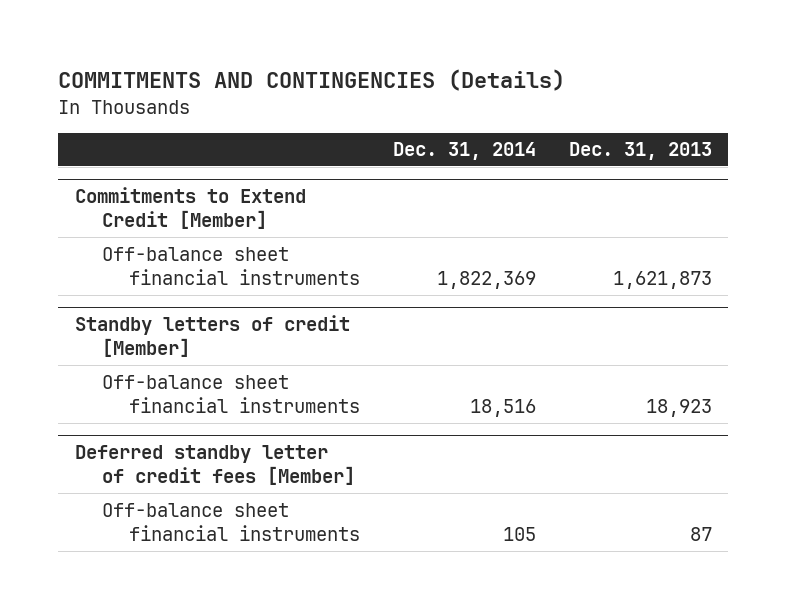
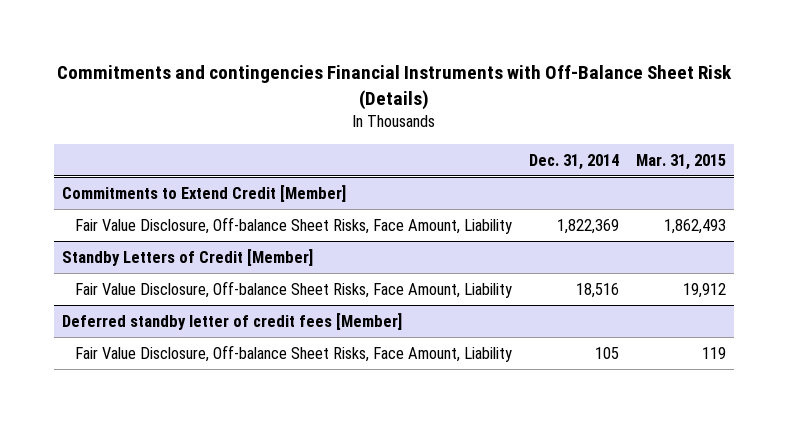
- COMMITMENTS AND CONTINGENCIES (Details)
+ Commitments and contingencies Financial Instruments with Off-Balance Sheet Risk (Details)
- | Dec. 31, 2014 | Dec. 31, 2013
+ | Dec. 31, 2014 | Mar. 31, 2015
@ Commitments to Extend Credit [Member]
- Off-balance sheet financial instruments | 1,822,369 | 1,621,873
- Standby letters of credit [Member]
- Off-balance sheet financial instruments | 18,516 | 18,923
@ Commitments to Extend Credit [Member]
+ Fair Value Disclosure, Off-balance Sheet Risks, Face Amount, Liability | 1,822,369 | 1,862,493
+ Standby Letters of Credit [Member]
+ Fair Value Disclosure, Off-balance Sheet Risks, Face Amount, Liability | 18,516 | 19,912
@ Deferred standby letter of credit fees [Member]
- Off-balance sheet financial instruments | 105 | 87
+ Fair Value Disclosure, Off-balance Sheet Risks, Face Amount, Liability | 105 | 119

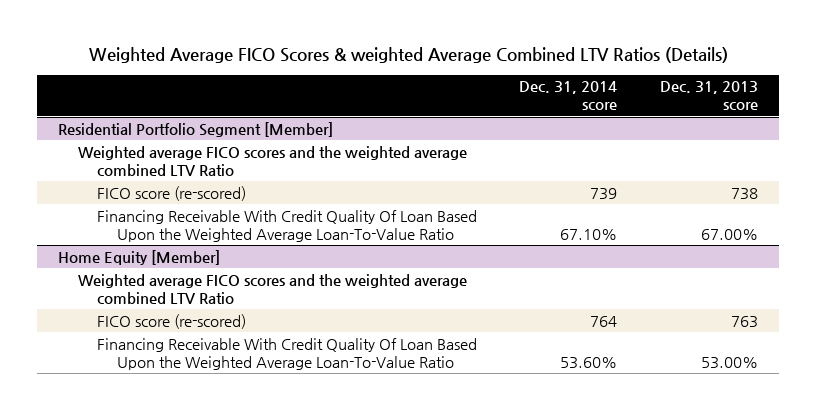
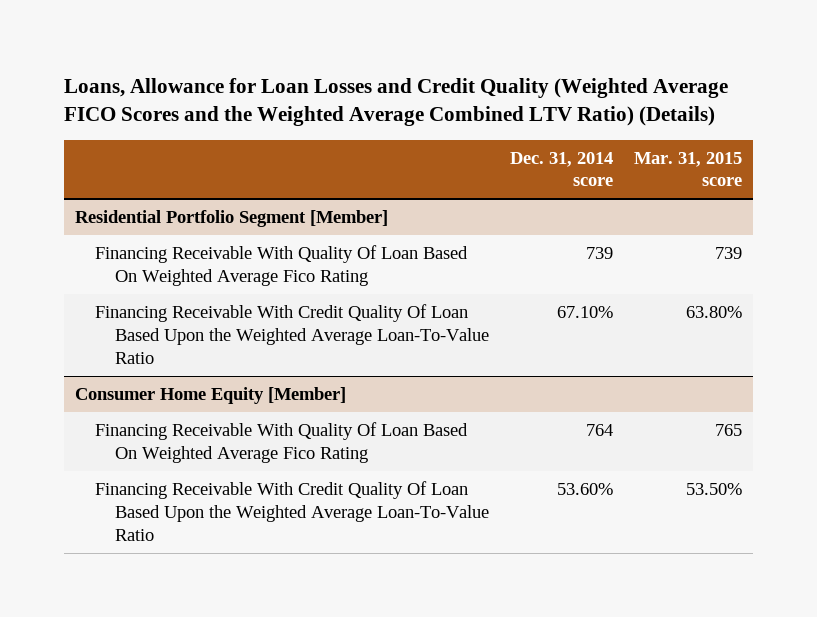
- Weighted Average FICO Scores & weighted Average Combined LTV Ratios (Details)
+ Loans, Allowance for Loan Losses and Credit Quality (Weighted Average FICO Scores and the Weighted Average Combined LTV Ratio) (Details)
- | Dec. 31, 2014 score | Dec. 31, 2013 score
+ | Dec. 31, 2014 score | Mar. 31, 2015 score
@ Residential Portfolio Segment [Member]
- Weighted average FICO scores and the weighted average combined LTV Ratio
- FICO score (re-scored) | 739 | 738
+ Financing Receivable With Quality Of Loan Based On Weighted Average Fico Rating | 739 | 739
- Home Equity [Member]
- Weighted average FICO scores and the weighted average combined LTV Ratio
- FICO score (re-scored) | 764 | 763
+ Consumer Home Equity [Member]
+ Financing Receivable With Quality Of Loan Based On Weighted Average Fico Rating | 764 | 765

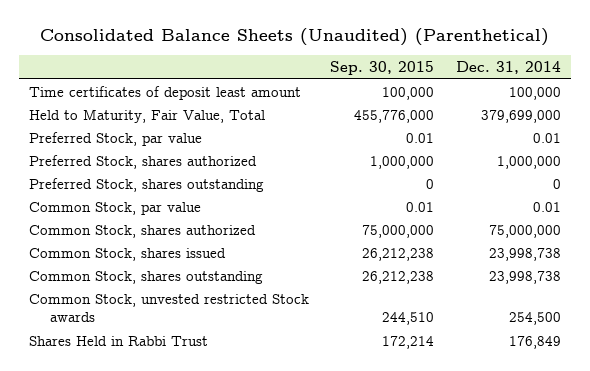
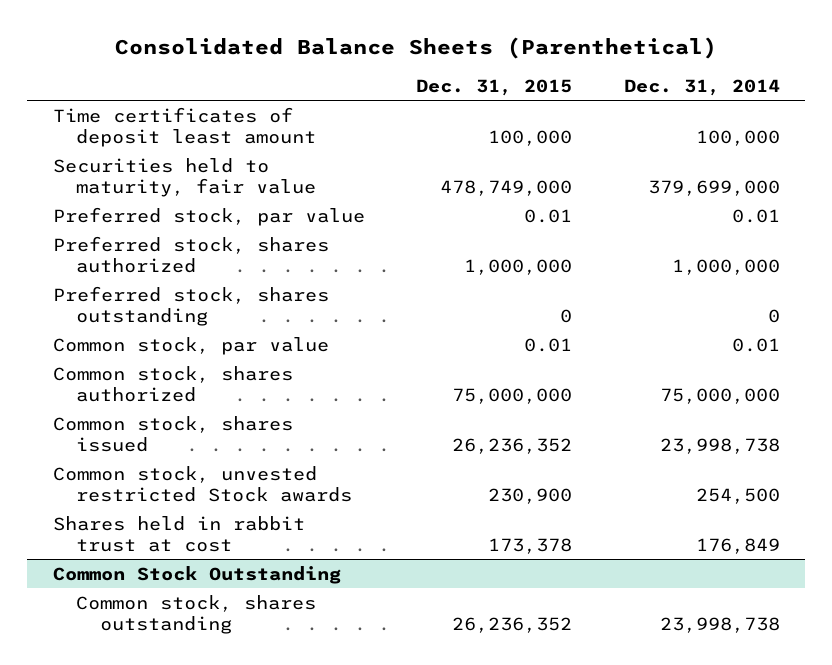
- Consolidated Balance Sheets (Unaudited) (Parenthetical)
+ Consolidated Balance Sheets (Parenthetical)
- | Sep. 30, 2015 | Dec. 31, 2014
+ | Dec. 31, 2015 | Dec. 31, 2014
- Held to Maturity, Fair Value, Total | 455,776,000 | 379,699,000
- Preferred Stock, par value | 0.01 | 0.01
- Preferred Stock, shares authorized | 1,000,000 | 1,000,000
- Preferred Stock, shares outstanding | 0 | 0
- Common Stock, par value | 0.01 | 0.01
- Common Stock, shares authorized | 75,000,000 | 75,000,000
- Common Stock, shares issued | 26,212,238 | 23,998,738
- Common Stock, shares outstanding | 26,212,238 | 23,998,738
- Common Stock, unvested restricted Stock awards | 244,510 | 254,500
- Shares Held in Rabbi Trust | 172,214 | 176,849
+ Securities held to maturity, fair value | 478,749,000 | 379,699,000
+ Preferred stock, par value | 0.01 | 0.01
+ Preferred stock, shares authorized | 1,000,000 | 1,000,000
+ Preferred stock, shares outstanding | 0 | 0
+ Common stock, par value | 0.01 | 0.01
+ Common stock, shares authorized | 75,000,000 | 75,000,000
+ Common stock, shares issued | 26,236,352 | 23,998,738
+ Common stock, unvested restricted Stock awards | 230,900 | 254,500
+ Shares held in rabbit trust at cost | 173,378 | 176,849
+ Common Stock Outstanding
+ Common stock, shares outstanding | 26,236,352 | 23,998,738

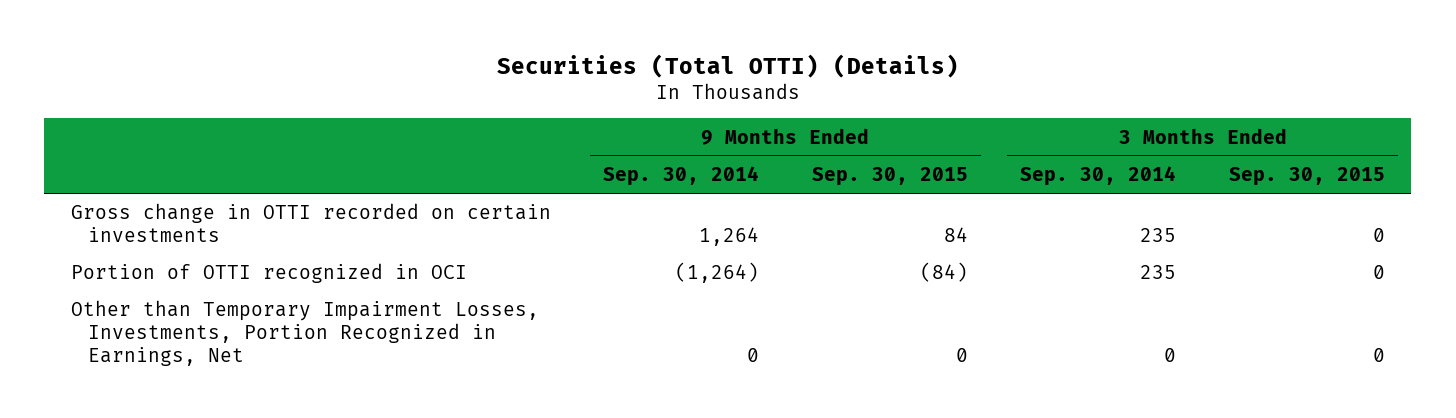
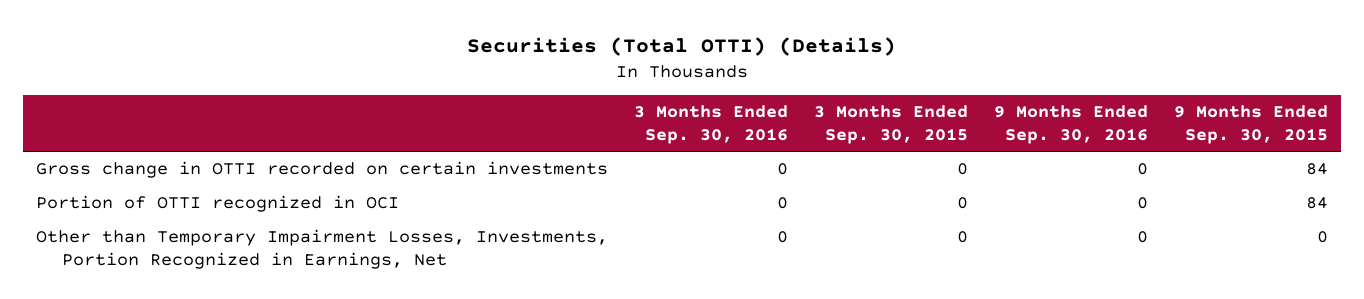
- | 9 Months Ended Sep. 30, 2014 | 9 Months Ended Sep. 30, 2015 | 3 Months Ended Sep. 30, 2014 | 3 Months Ended Sep. 30, 2015
+ | 3 Months Ended Sep. 30, 2016 | 3 Months Ended Sep. 30, 2015 | 9 Months Ended Sep. 30, 2016 | 9 Months Ended Sep. 30, 2015
- Portion of OTTI recognized in OCI | (1,264) | (84) | 235 | 0
+ Portion of OTTI recognized in OCI | 0 | 0 | 0 | 84

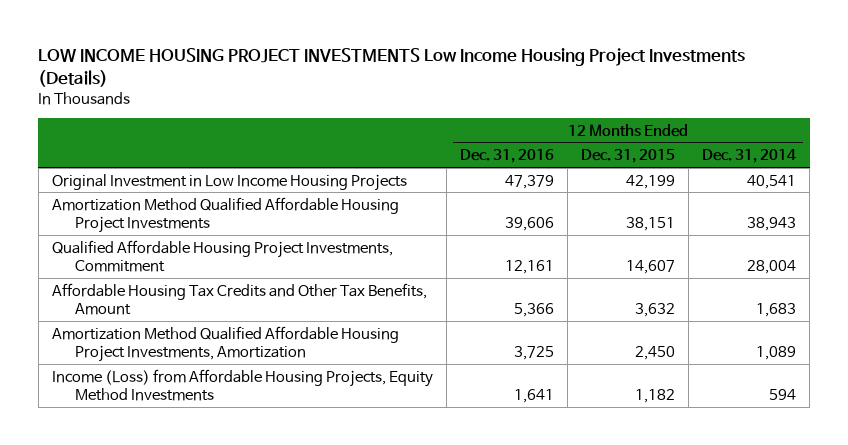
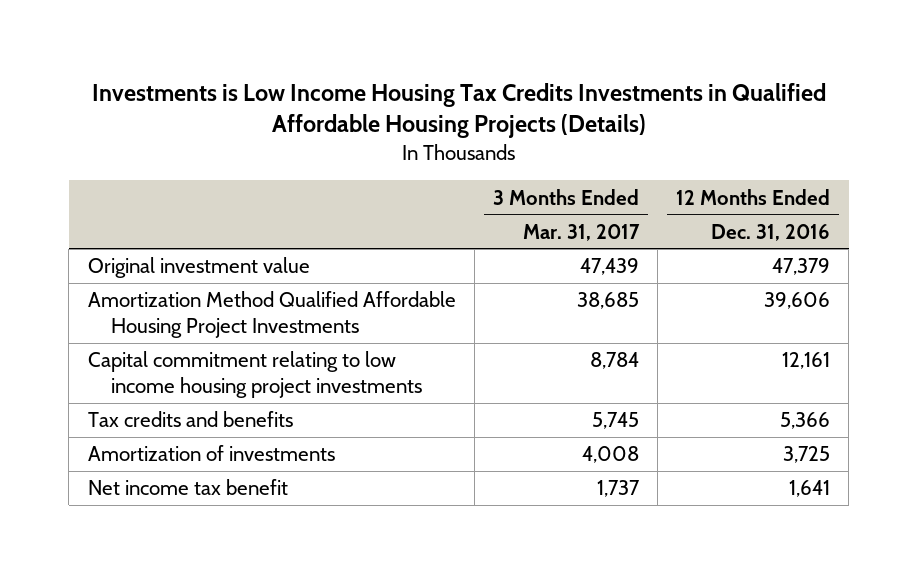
- LOW INCOME HOUSING PROJECT INVESTMENTS Low Income Housing Project Investments (Details)
+ Investments is Low Income Housing Tax Credits Investments in Qualified Affordable Housing Projects (Details)
- | 12 Months Ended Dec. 31, 2016 | 12 Months Ended Dec. 31, 2015 | 12 Months Ended Dec. 31, 2014
+ | 3 Months Ended Mar. 31, 2017 | 12 Months Ended Dec. 31, 2016
- Original Investment in Low Income Housing Projects | 47,379 | 42,199 | 40,541
+ Original investment value | 47,439 | 47,379
- Qualified Affordable Housing Project Investments, Commitment | 12,161 | 14,607 | 28,004
- Affordable Housing Tax Credits and Other Tax Benefits, Amount | 5,366 | 3,632 | 1,683
- Amortization Method Qualified Affordable Housing Project Investments, Amortization | 3,725 | 2,450 | 1,089
- Income (Loss) from Affordable Housing Projects, Equity Method Investments | 1,641 | 1,182 | 594
+ Capital commitment relating to low income housing project investments | 8,784 | 12,161
+ Tax credits and benefits | 5,745 | 5,366
+ Amortization of investments | 4,008 | 3,725
+ Net income tax benefit | 1,737 | 1,641

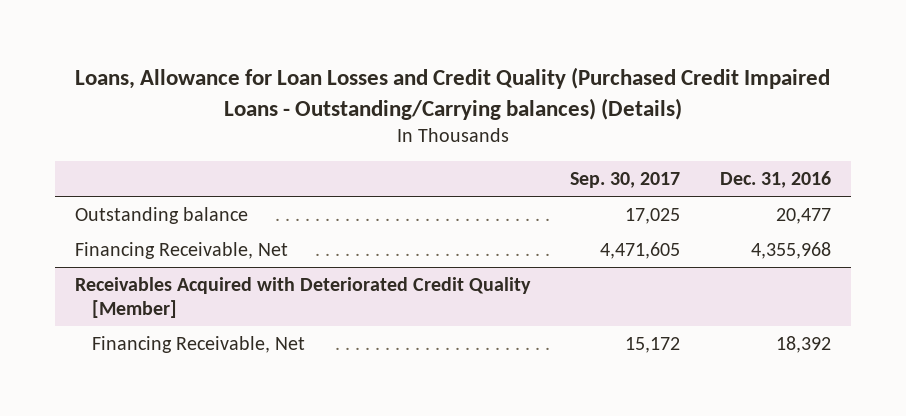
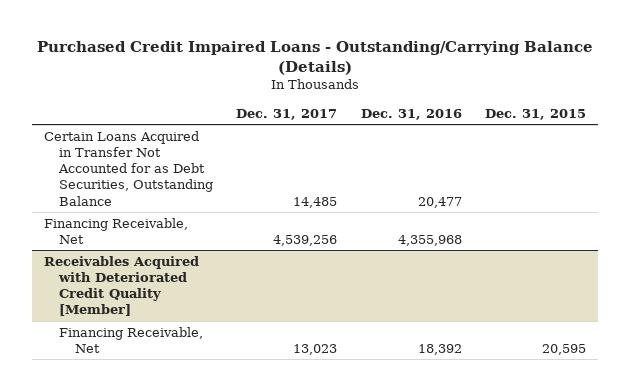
- Loans, Allowance for Loan Losses and Credit Quality (Purchased Credit Impaired Loans - Outstanding/Carrying balances) (Details)
+ Purchased Credit Impaired Loans - Outstanding/Carrying Balance (Details)
- | Sep. 30, 2017 | Dec. 31, 2016
+ | Dec. 31, 2017 | Dec. 31, 2016 | Dec. 31, 2015
- Outstanding balance | 17,025 | 20,477
+ Certain Loans Acquired in Transfer Not Accounted for as Debt Securities, Outstanding Balance | 14,485 | 20,477 |

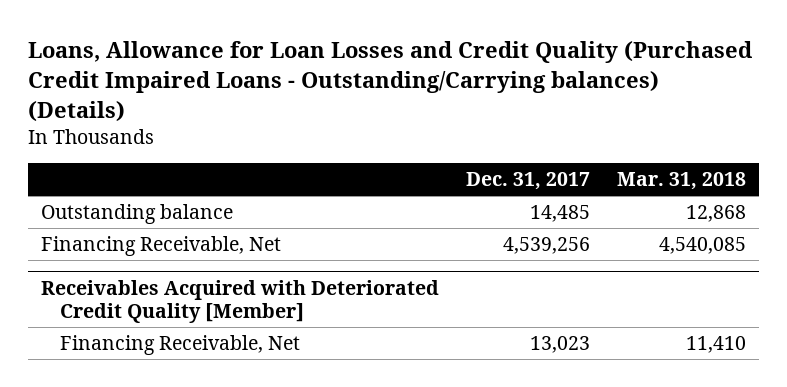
- Purchased Credit Impaired Loans - Outstanding/Carrying Balance (Details)
+ Loans, Allowance for Loan Losses and Credit Quality (Purchased Credit Impaired Loans - Outstanding/Carrying balances) (Details)
- | Dec. 31, 2017 | Dec. 31, 2016 | Dec. 31, 2015
+ | Dec. 31, 2017 | Mar. 31, 2018
- Certain Loans Acquired in Transfer Not Accounted for as Debt Securities, Outstanding Balance | 14,485 | 20,477 |
+ Outstanding balance | 14,485 | 12,868

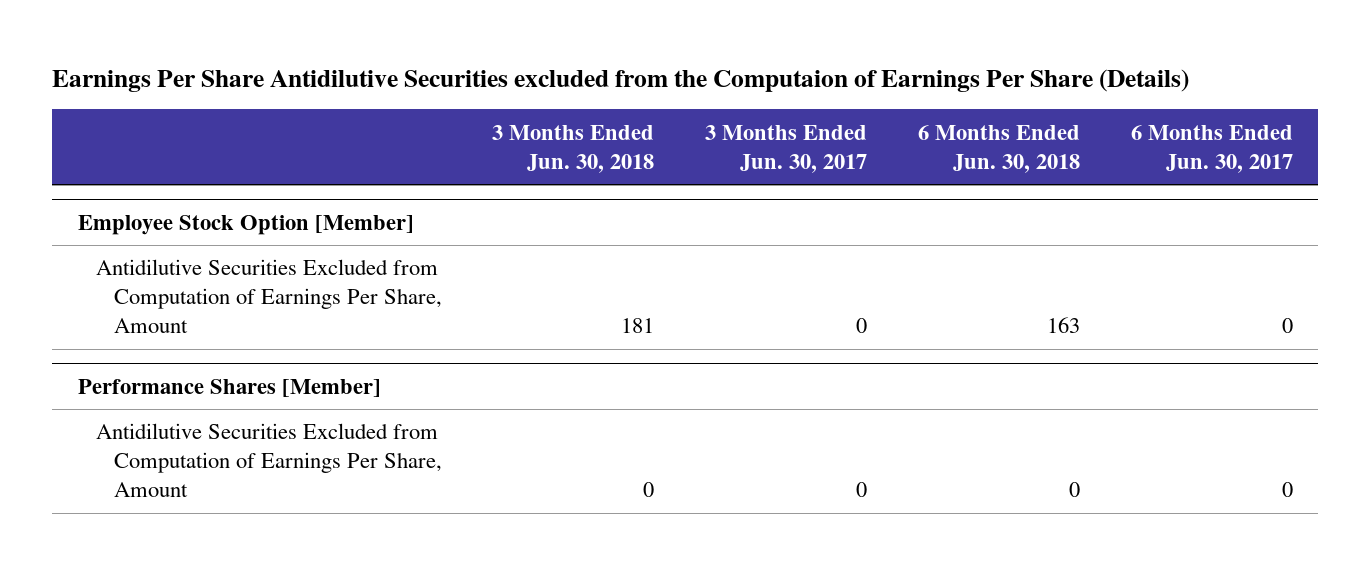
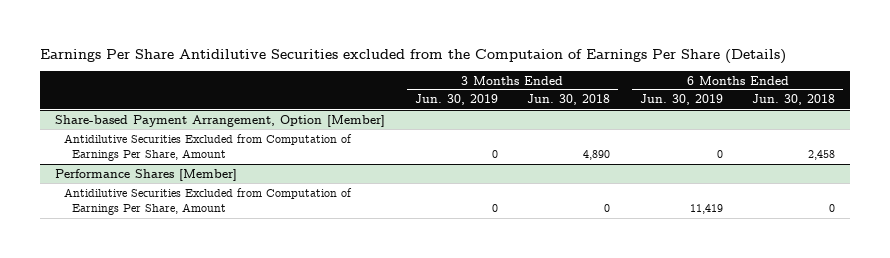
- | 3 Months Ended Jun. 30, 2018 | 3 Months Ended Jun. 30, 2017 | 6 Months Ended Jun. 30, 2018 | 6 Months Ended Jun. 30, 2017
+ | 3 Months Ended Jun. 30, 2019 | 3 Months Ended Jun. 30, 2018 | 6 Months Ended Jun. 30, 2019 | 6 Months Ended Jun. 30, 2018
- Employee Stock Option [Member]
- Antidilutive Securities Excluded from Computation of Earnings Per Share, Amount | 181 | 0 | 163 | 0
+ Share-based Payment Arrangement, Option [Member]
+ Antidilutive Securities Excluded from Computation of Earnings Per Share, Amount | 0 | 4,890 | 0 | 2,458

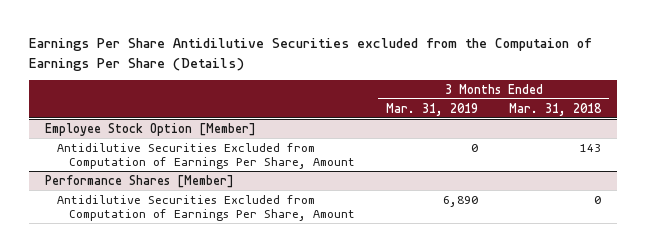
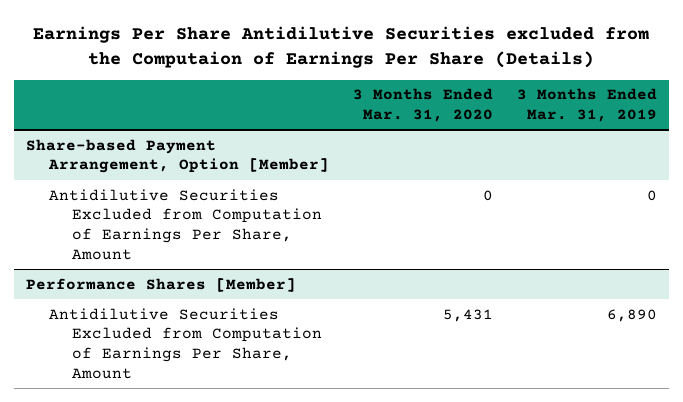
- | 3 Months Ended Mar. 31, 2019 | 3 Months Ended Mar. 31, 2018
+ | 3 Months Ended Mar. 31, 2020 | 3 Months Ended Mar. 31, 2019
- Employee Stock Option [Member]
+ Share-based Payment Arrangement, Option [Member]

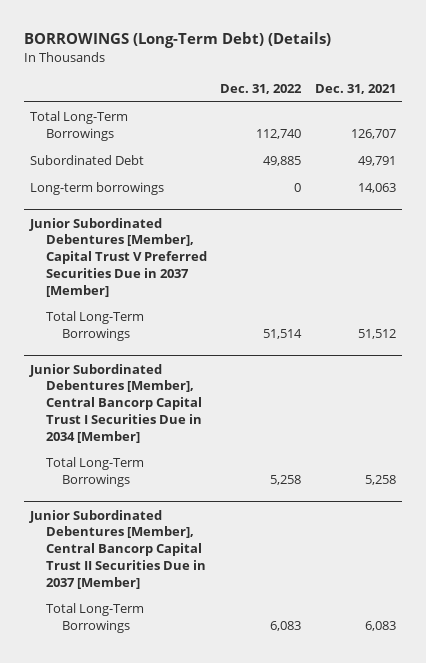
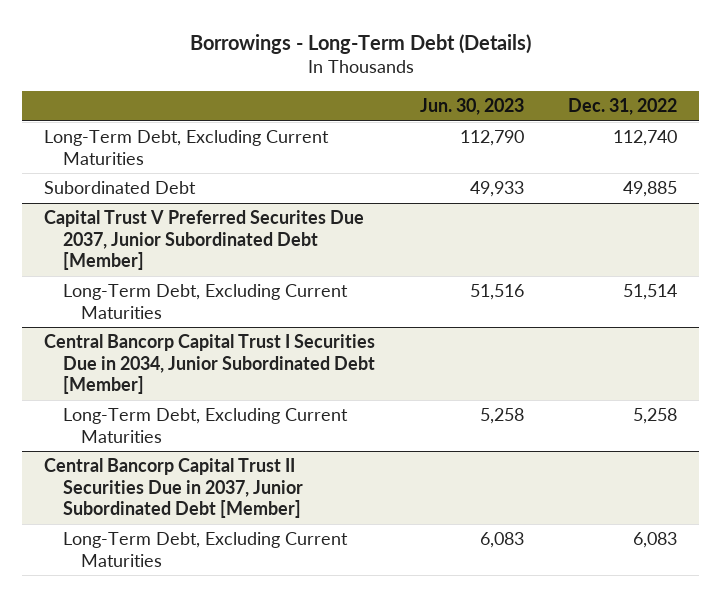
- BORROWINGS (Long-Term Debt) (Details)
+ Borrowings - Long-Term Debt (Details)
- | Dec. 31, 2022 | Dec. 31, 2021
+ | Jun. 30, 2023 | Dec. 31, 2022
- Total Long-Term Borrowings | 112,740 | 126,707
+ Long-Term Debt, Excluding Current Maturities | 112,790 | 112,740
- Long-term borrowings | 0 | 14,063
- Junior Subordinated Debentures [Member], Capital Trust V Preferred Securities Due in 2037 [Member]
- Total Long-Term Borrowings | 51,514 | 51,512
- Junior Subordinated Debentures [Member], Central Bancorp Capital Trust I Securities Due in 2034 [Member]
- Total Long-Term Borrowings | 5,258 | 5,258
- Junior Subordinated Debentures [Member], Central Bancorp Capital Trust II Securities Due in 2037 [Member]
- Total Long-Term Borrowings | 6,083 | 6,083
+ Capital Trust V Preferred Securites Due 2037, Junior Subordinated Debt [Member]
+ Long-Term Debt, Excluding Current Maturities | 51,516 | 51,514
+ Central Bancorp Capital Trust I Securities Due in 2034, Junior Subordinated Debt [Member]
+ Long-Term Debt, Excluding Current Maturities | 5,258 | 5,258
+ Central Bancorp Capital Trust II Securities Due in 2037, Junior Subordinated Debt [Member]
+ Long-Term Debt, Excluding Current Maturities | 6,083 | 6,083

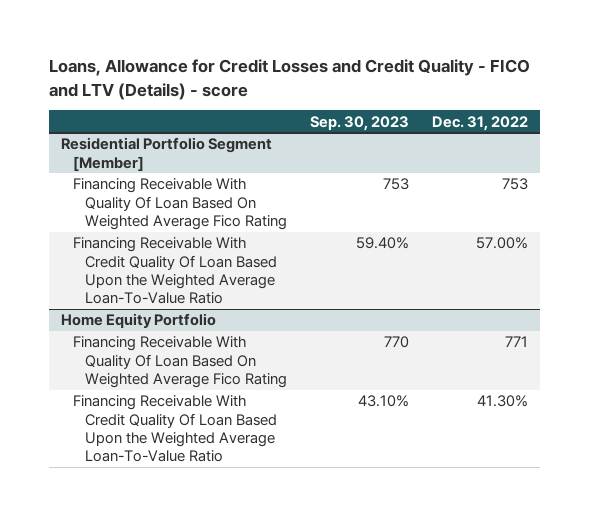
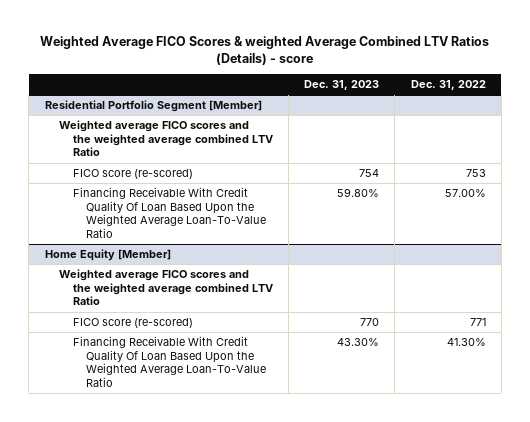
- Loans, Allowance for Credit Losses and Credit Quality - FICO and LTV (Details) - score
+ Weighted Average FICO Scores & weighted Average Combined LTV Ratios (Details) - score
- | Sep. 30, 2023 | Dec. 31, 2022
+ | Dec. 31, 2023 | Dec. 31, 2022
@ Residential Portfolio Segment [Member]
- Financing Receivable With Quality Of Loan Based On Weighted Average Fico Rating | 753 | 753
+ Weighted average FICO scores and the weighted average combined LTV Ratio
+ FICO score (re-scored) | 754 | 753
- Home Equity Portfolio
- Financing Receivable With Quality Of Loan Based On Weighted Average Fico Rating | 770 | 771
+ Home Equity [Member]
+ Weighted average FICO scores and the weighted average combined LTV Ratio
+ FICO score (re-scored) | 770 | 771

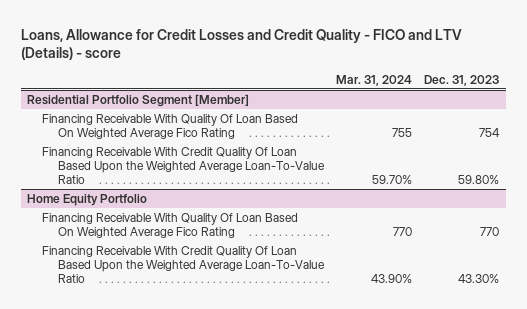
- Weighted Average FICO Scores & weighted Average Combined LTV Ratios (Details) - score
+ Loans, Allowance for Credit Losses and Credit Quality - FICO and LTV (Details) - score
- | Dec. 31, 2023 | Dec. 31, 2022
+ | Mar. 31, 2024 | Dec. 31, 2023
@ Residential Portfolio Segment [Member]
- Weighted average FICO scores and the weighted average combined LTV Ratio
- FICO score (re-scored) | 754 | 753
+ Financing Receivable With Quality Of Loan Based On Weighted Average Fico Rating | 755 | 754
- Home Equity [Member]
- Weighted average FICO scores and the weighted average combined LTV Ratio
- FICO score (re-scored) | 770 | 771
+ Home Equity Portfolio
+ Financing Receivable With Quality Of Loan Based On Weighted Average Fico Rating | 770 | 770

